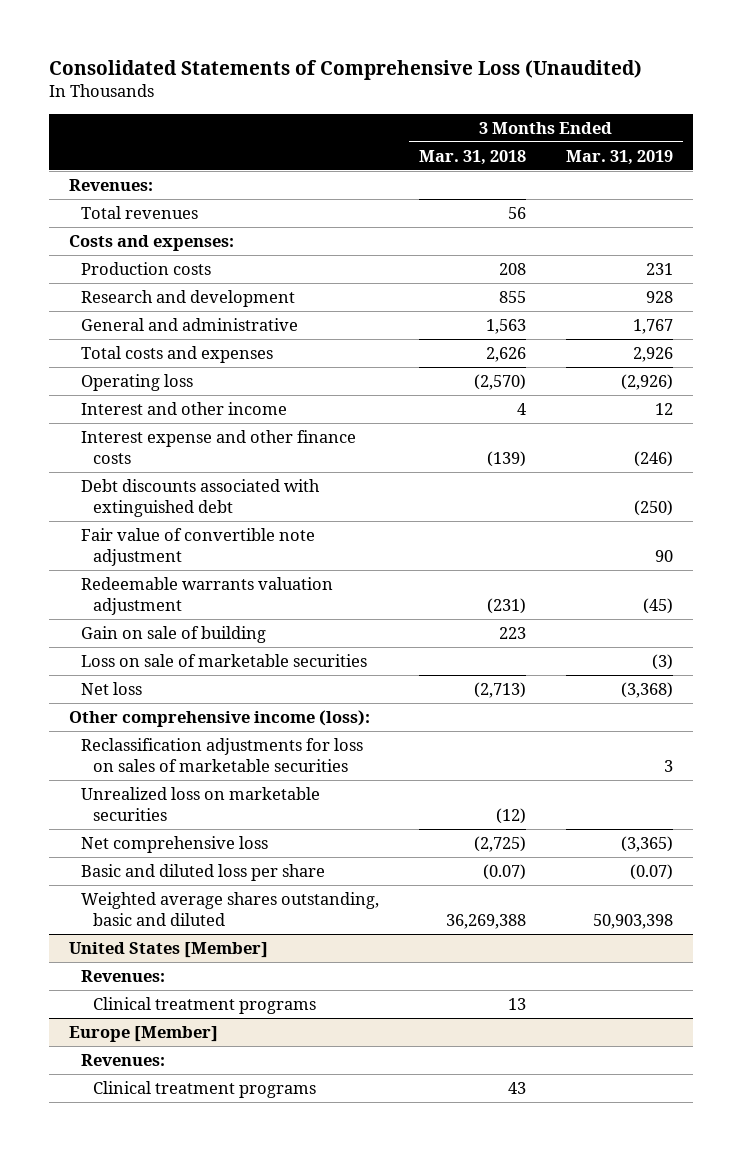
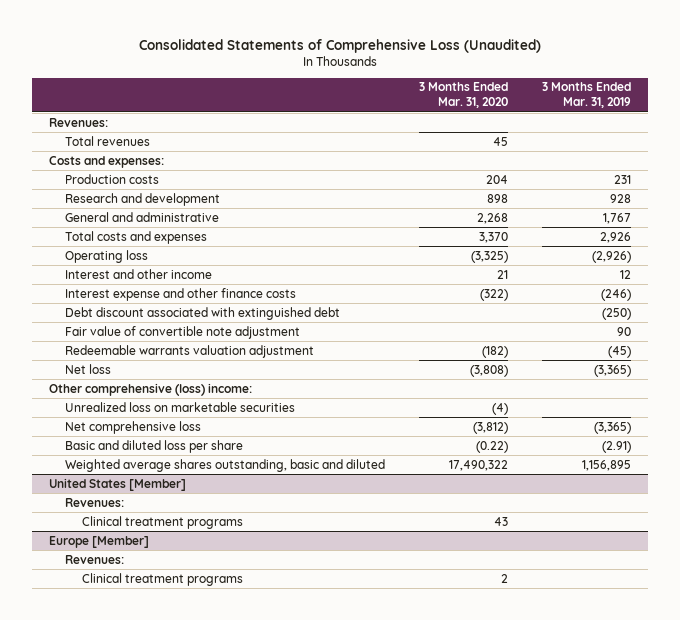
- | 3 Months Ended Mar. 31, 2018 | 3 Months Ended Mar. 31, 2019
+ | 3 Months Ended Mar. 31, 2020 | 3 Months Ended Mar. 31, 2019
- Debt discounts associated with extinguished debt | | (250)
+ Debt discount associated with extinguished debt | | (250)
- Gain on sale of building | 223 |
- Loss on sale of marketable securities | | (3)
- Net loss | (2,713) | (3,368)
- Other comprehensive income (loss):
- Reclassification adjustments for loss on sales of marketable securities | | 3
+ Net loss | (3,808) | (3,365)
+ Other comprehensive (loss) income:
- Basic and diluted loss per share | (0.07) | (0.07)
- Weighted average shares outstanding, basic and diluted | 36,269,388 | 50,903,398
+ Basic and diluted loss per share | (0.22) | (2.91)
+ Weighted average shares outstanding, basic and diluted | 17,490,322 | 1,156,895

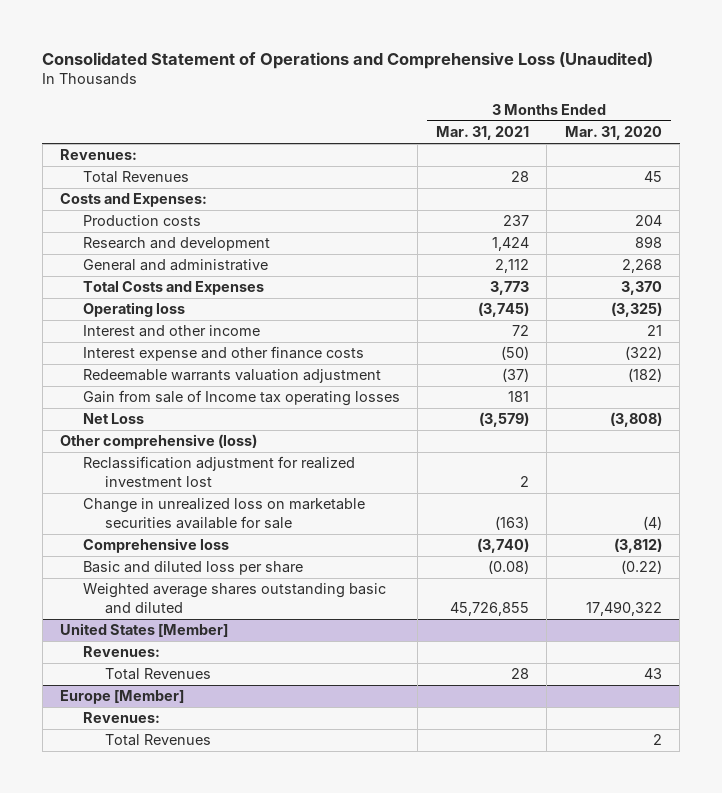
- Consolidated Statements of Comprehensive Loss (Unaudited)
+ Consolidated Statement of Operations and Comprehensive Loss (Unaudited)
- | 3 Months Ended Mar. 31, 2020 | 3 Months Ended Mar. 31, 2019
+ | 3 Months Ended Mar. 31, 2021 | 3 Months Ended Mar. 31, 2020
- Total revenues | 45 |
- Costs and expenses:
+ Total Revenues | 28 | 45
+ Costs and Expenses:
- Total costs and expenses | 3,370 | 2,926
+ Total Costs and Expenses | 3,773 | 3,370
- Debt discount associated with extinguished debt | | (250)
- Fair value of convertible note adjustment | | 90
- Net loss | (3,808) | (3,365)
- Other comprehensive (loss) income:
- Unrealized loss on marketable securities | (4) |
- Net comprehensive loss | (3,812) | (3,365)
+ Gain from sale of Income tax operating losses | 181 |
+ Net Loss | (3,579) | (3,808)
+ Other comprehensive (loss)
+ Reclassification adjustment for realized investment lost | 2 |
+ Change in unrealized loss on marketable securities available for sale | (163) | (4)
+ Comprehensive loss | (3,740) | (3,812)
- Weighted average shares outstanding, basic and diluted | 17,490,322 | 1,156,895
+ Weighted average shares outstanding basic and diluted | 45,726,855 | 17,490,322
@ United States [Member]
- Clinical treatment programs | 43 |
+ Total Revenues | 28 | 43
@ Europe [Member]
- Clinical treatment programs | 2 |
+ Total Revenues | | 2

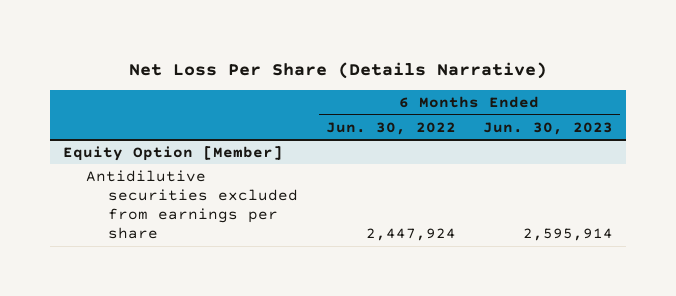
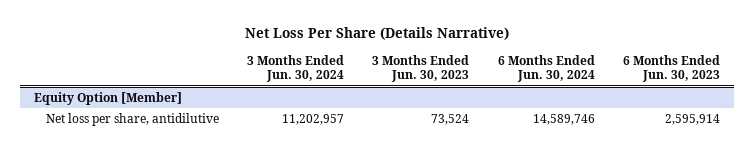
- | 6 Months Ended Jun. 30, 2022 | 6 Months Ended Jun. 30, 2023
+ | 3 Months Ended Jun. 30, 2024 | 3 Months Ended Jun. 30, 2023 | 6 Months Ended Jun. 30, 2024 | 6 Months Ended Jun. 30, 2023
@ Equity Option [Member]
- Antidilutive securities excluded from earnings per share | 2,447,924 | 2,595,914
+ Net loss per share, antidilutive | 11,202,957 | 73,524 | 14,589,746 | 2,595,914

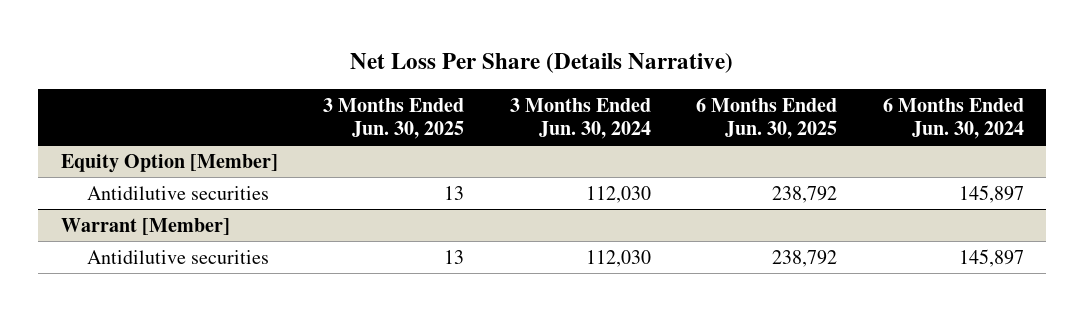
- | 3 Months Ended Jun. 30, 2024 | 3 Months Ended Jun. 30, 2023 | 6 Months Ended Jun. 30, 2024 | 6 Months Ended Jun. 30, 2023
+ | 3 Months Ended Jun. 30, 2025 | 3 Months Ended Jun. 30, 2024 | 6 Months Ended Jun. 30, 2025 | 6 Months Ended Jun. 30, 2024
@ Equity Option [Member]
- Net loss per share, antidilutive | 11,202,957 | 73,524 | 14,589,746 | 2,595,914
+ Antidilutive securities | 13 | 112,030 | 238,792 | 145,897
+ Warrant [Member]
+ Antidilutive securities | 13 | 112,030 | 238,792 | 145,897

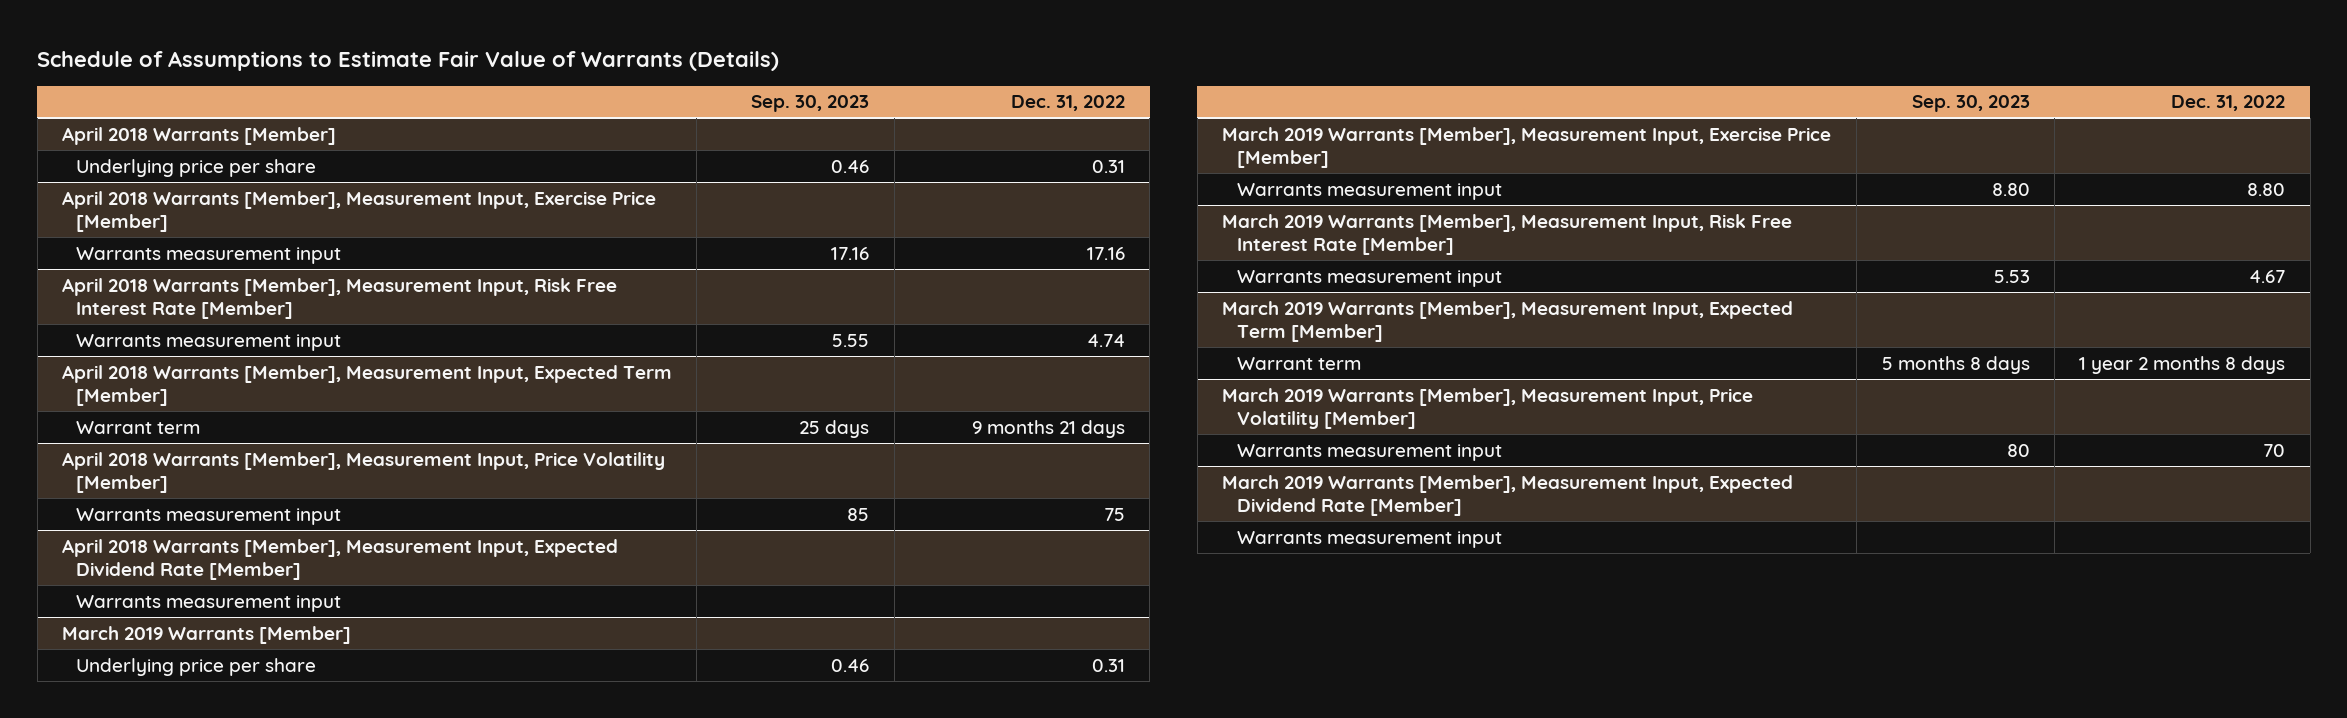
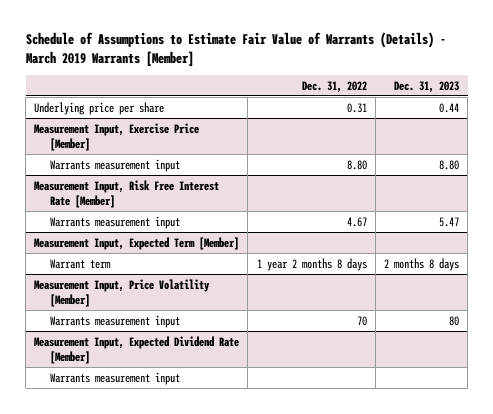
- Schedule of Assumptions to Estimate Fair Value of Warrants (Details)
+ Schedule of Assumptions to Estimate Fair Value of Warrants (Details) - March 2019 Warrants [Member]
- | Sep. 30, 2023 | Dec. 31, 2022
+ | Dec. 31, 2022 | Dec. 31, 2023
- April 2018 Warrants [Member]
- April 2018 Warrants [Member], Measurement Input, Exercise Price [Member]
- Warrants measurement input | 17.16 | 17.16
- April 2018 Warrants [Member], Measurement Input, Risk Free Interest Rate [Member]
- Warrants measurement input | 5.55 | 4.74
- April 2018 Warrants [Member], Measurement Input, Expected Term [Member]
- Warrant term | 25 days | 9 months 21 days
- April 2018 Warrants [Member], Measurement Input, Price Volatility [Member]
- Warrants measurement input | 85 | 75
- April 2018 Warrants [Member], Measurement Input, Expected Dividend Rate [Member]
- Warrants measurement input
- March 2019 Warrants [Member]
- Underlying price per share | 0.46 | 0.31
- March 2019 Warrants [Member], Measurement Input, Exercise Price [Member]
+ Measurement Input, Exercise Price [Member]
- March 2019 Warrants [Member], Measurement Input, Risk Free Interest Rate [Member]
+ Measurement Input, Risk Free Interest Rate [Member]
- March 2019 Warrants [Member], Measurement Input, Expected Term [Member]
+ Measurement Input, Expected Term [Member]
- March 2019 Warrants [Member], Measurement Input, Price Volatility [Member]
+ Measurement Input, Price Volatility [Member]
- March 2019 Warrants [Member], Measurement Input, Expected Dividend Rate [Member]
+ Measurement Input, Expected Dividend Rate [Member]

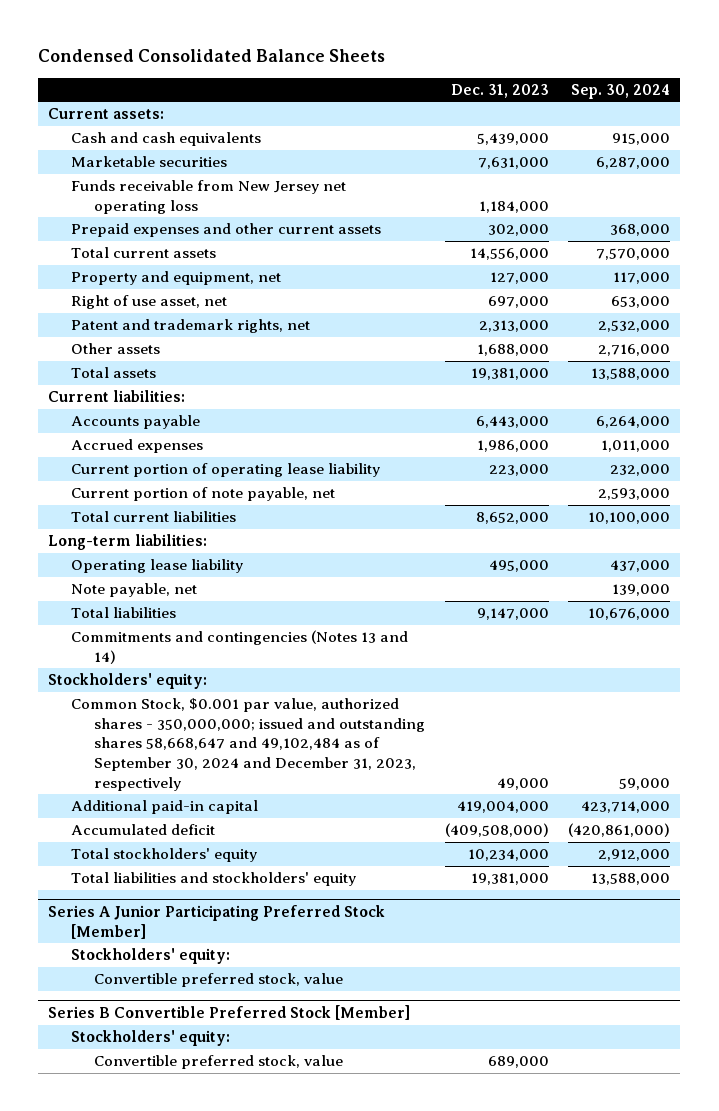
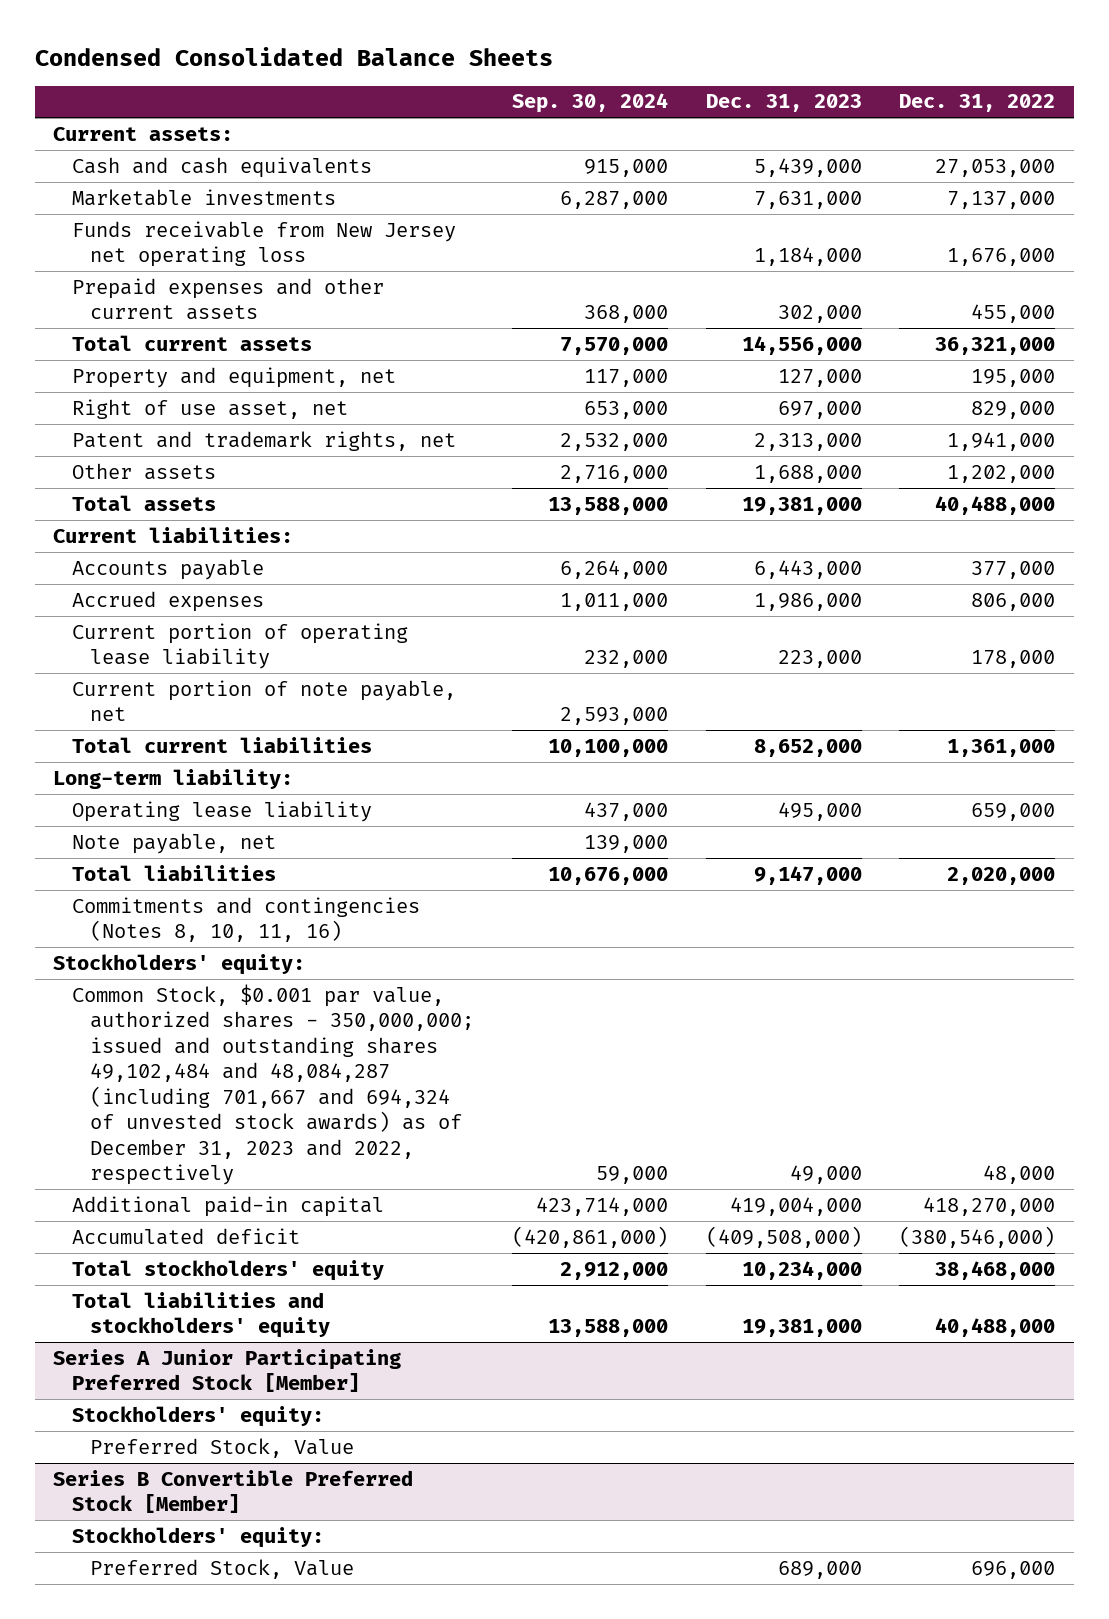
- | Dec. 31, 2023 | Sep. 30, 2024
+ | Sep. 30, 2024 | Dec. 31, 2023 | Dec. 31, 2022
- Marketable securities | 7,631,000 | 6,287,000
+ Marketable investments | 6,287,000 | 7,631,000 | 7,137,000
- Long-term liabilities:
+ Long-term liability:
- Commitments and contingencies (Notes 13 and 14)
+ Commitments and contingencies (Notes 8, 10, 11, 16)
- Common Stock, $0.001 par value, authorized shares - 350,000,000; issued and outstanding shares 58,668,647 and 49,102,484 as of September 30, 2024 and December 31, 2023, respectively | 49,000 | 59,000
+ Common Stock, $0.001 par value, authorized shares - 350,000,000; issued and outstanding shares 49,102,484 and 48,084,287 (including 701,667 and 694,324 of unvested stock awards) as of December 31, 2023 and 2022, respectively | 59,000 | 49,000 | 48,000
@ Series A Junior Participating Preferred Stock [Member]
- Convertible preferred stock, value
+ Preferred Stock, Value
@ Series B Convertible Preferred Stock [Member]
- Convertible preferred stock, value | 689,000 |
+ Preferred Stock, Value | | 689,000 | 696,000

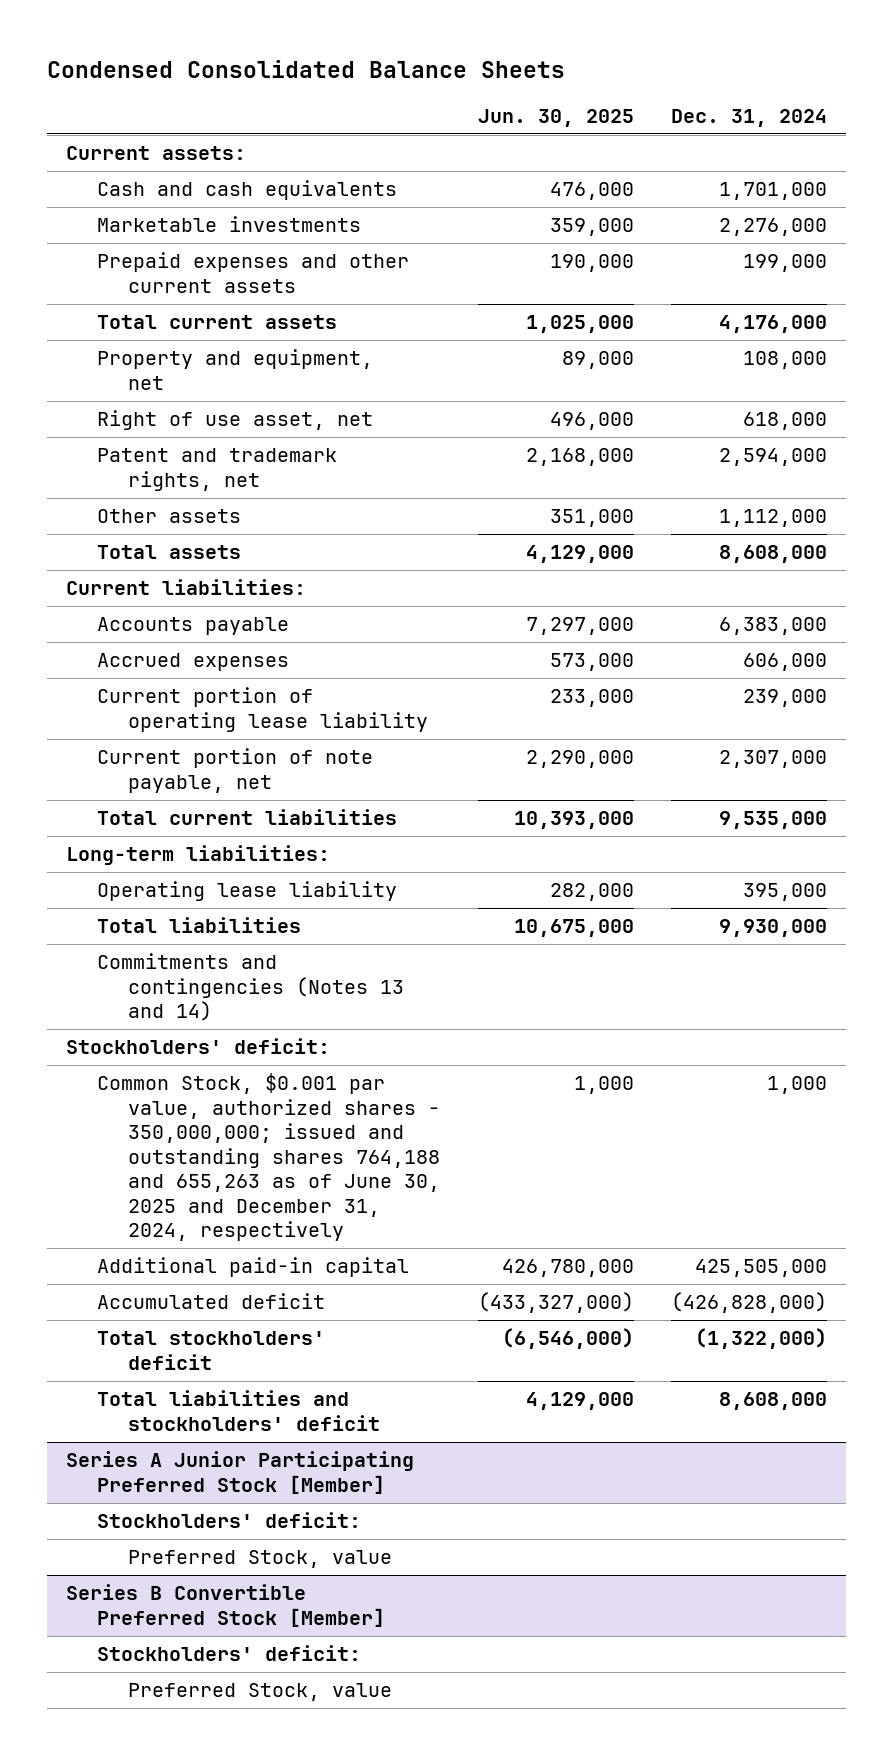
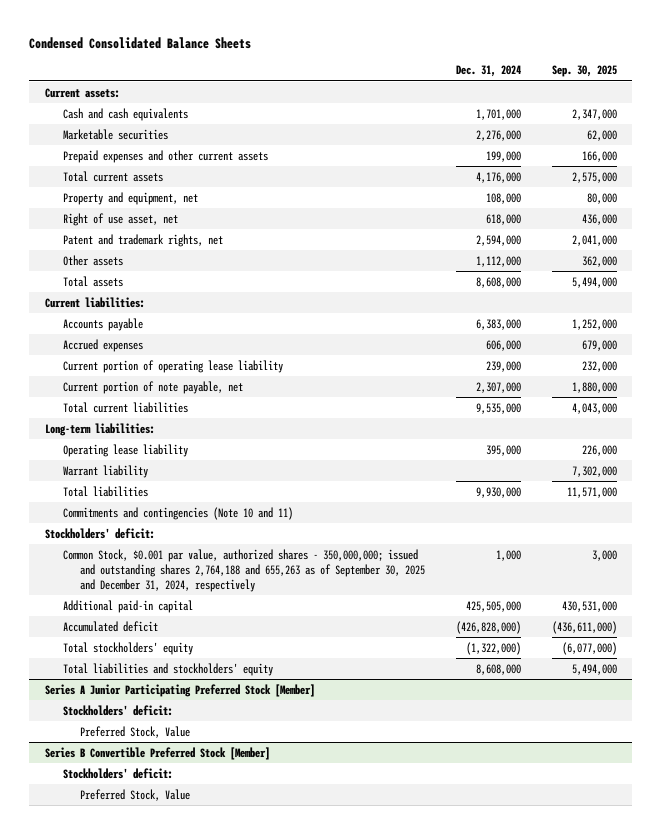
- | Jun. 30, 2025 | Dec. 31, 2024
+ | Dec. 31, 2024 | Sep. 30, 2025
- Marketable investments | 359,000 | 2,276,000
+ Marketable securities | 2,276,000 | 62,000
+ Warrant liability | | 7,302,000
- Commitments and contingencies (Notes 13 and 14)
+ Commitments and contingencies (Note 10 and 11)
- Common Stock, $0.001 par value, authorized shares - 350,000,000; issued and outstanding shares 764,188 and 655,263 as of June 30, 2025 and December 31, 2024, respectively | 1,000 | 1,000
+ Common Stock, $0.001 par value, authorized shares - 350,000,000; issued and outstanding shares 2,764,188 and 655,263 as of September 30, 2025 and December 31, 2024, respectively | 1,000 | 3,000
- Total stockholders' deficit | (6,546,000) | (1,322,000)
- Total liabilities and stockholders' deficit | 4,129,000 | 8,608,000
+ Total stockholders' equity | (1,322,000) | (6,077,000)
+ Total liabilities and stockholders' equity | 8,608,000 | 5,494,000
@ Series A Junior Participating Preferred Stock [Member]
- Preferred Stock, value
+ Preferred Stock, Value
@ Series B Convertible Preferred Stock [Member]
- Preferred Stock, value
+ Preferred Stock, Value

